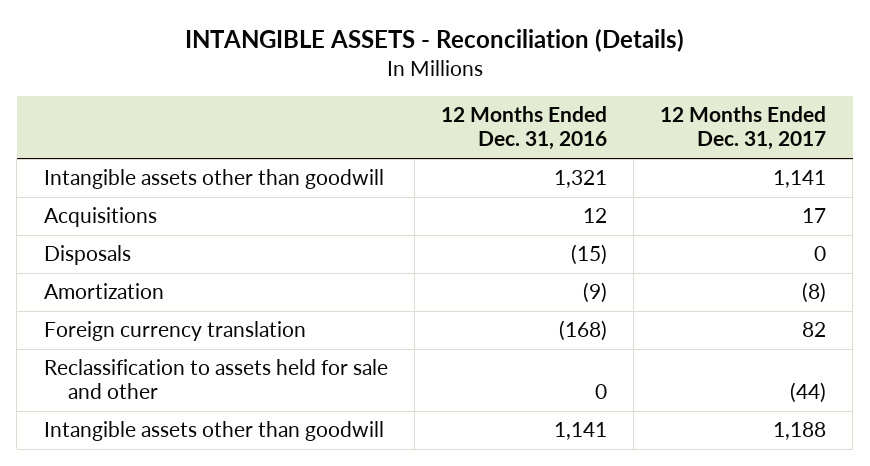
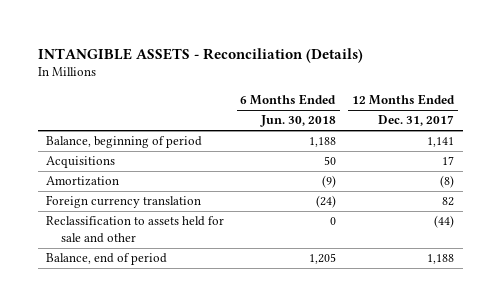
- | 12 Months Ended Dec. 31, 2016 | 12 Months Ended Dec. 31, 2017
+ | 6 Months Ended Jun. 30, 2018 | 12 Months Ended Dec. 31, 2017
- Intangible assets other than goodwill | 1,321 | 1,141
+ Balance, beginning of period | 1,188 | 1,141
- Disposals | (15) | 0
- Intangible assets other than goodwill | 1,141 | 1,188
+ Balance, end of period | 1,205 | 1,188

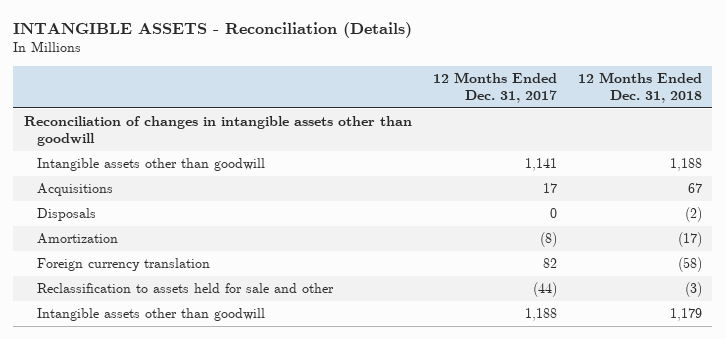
- | 6 Months Ended Jun. 30, 2018 | 12 Months Ended Dec. 31, 2017
+ | 12 Months Ended Dec. 31, 2017 | 12 Months Ended Dec. 31, 2018
- Balance, beginning of period | 1,188 | 1,141
+ Reconciliation of changes in intangible assets other than goodwill
+ Intangible assets other than goodwill | 1,141 | 1,188
+ Disposals | 0 | (2)
- Balance, end of period | 1,205 | 1,188
+ Intangible assets other than goodwill | 1,188 | 1,179

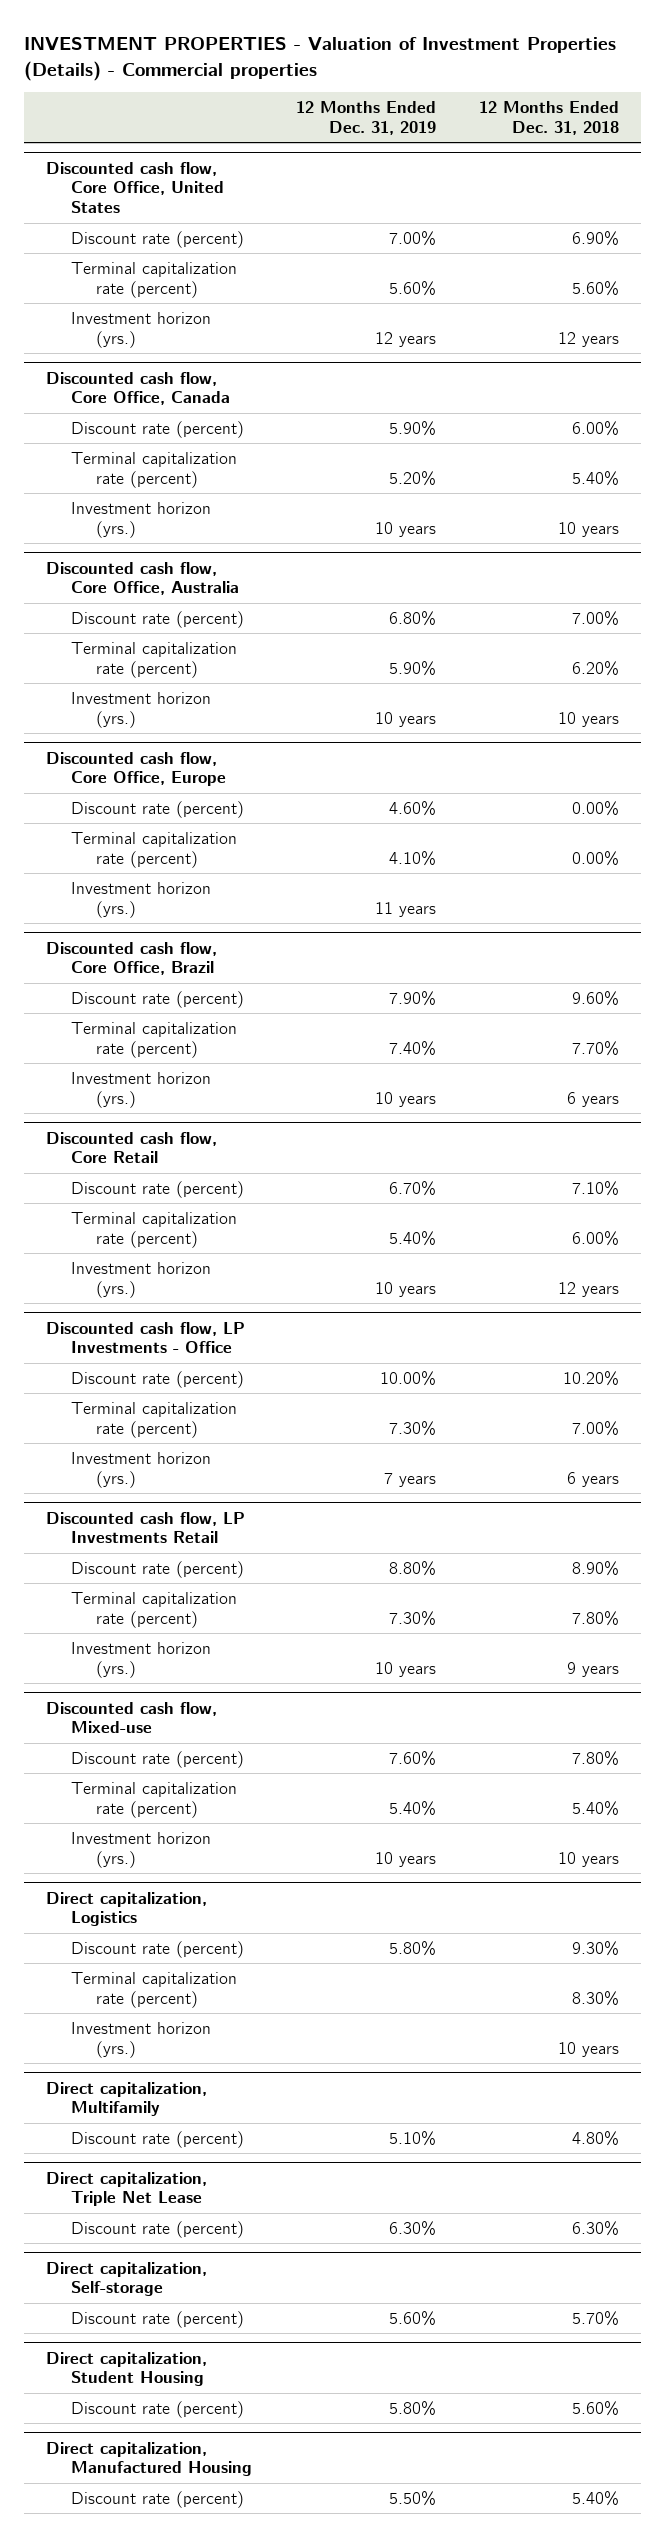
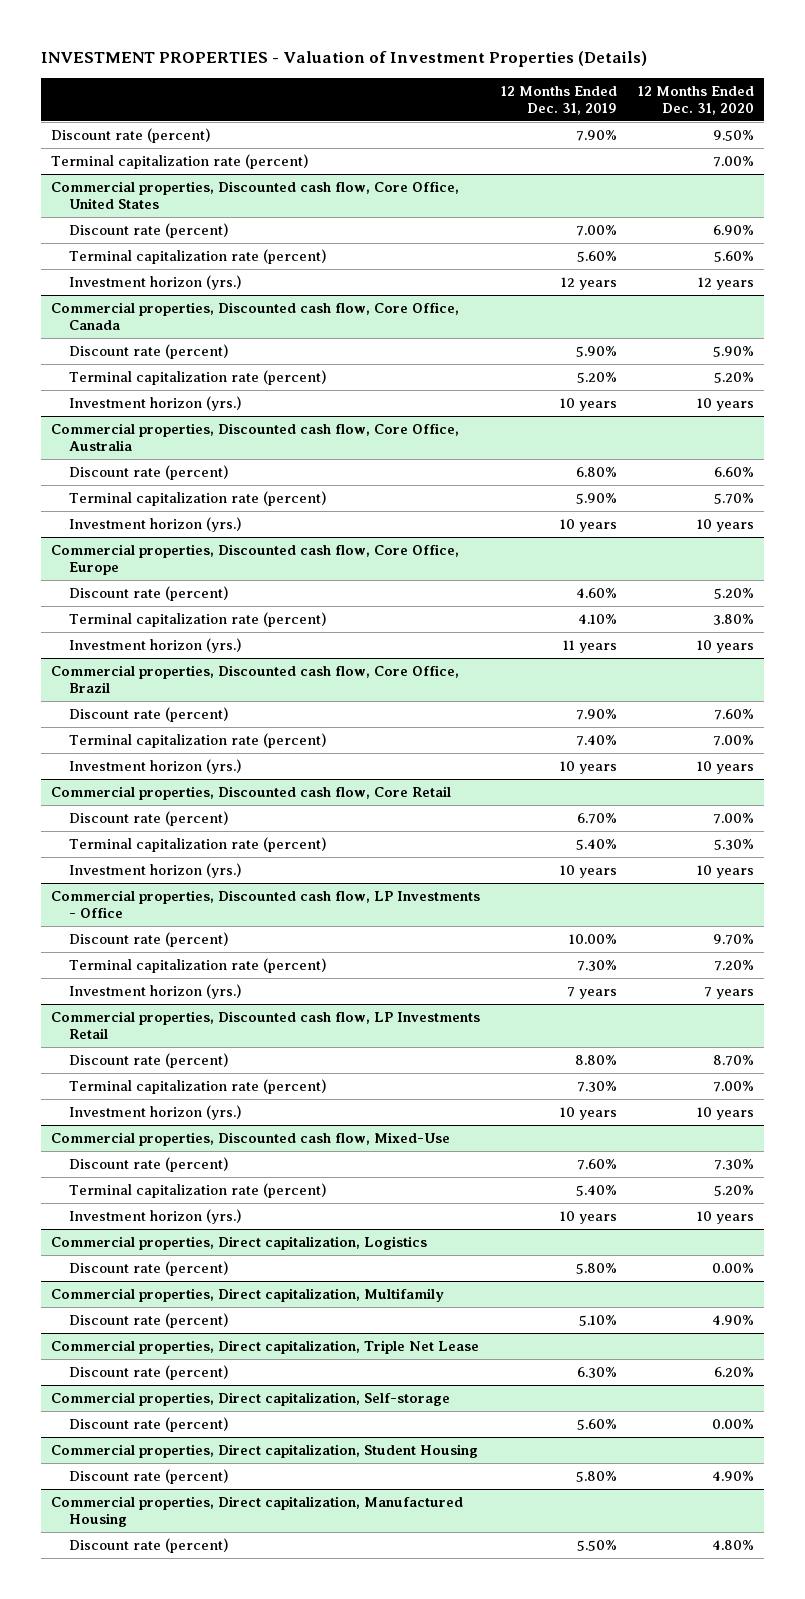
- INVESTMENT PROPERTIES - Valuation of Investment Properties (Details) - Commercial properties
+ INVESTMENT PROPERTIES - Valuation of Investment Properties (Details)
- | 12 Months Ended Dec. 31, 2019 | 12 Months Ended Dec. 31, 2018
+ | 12 Months Ended Dec. 31, 2019 | 12 Months Ended Dec. 31, 2020
- Discounted cash flow, Core Office, United States
+ Discount rate (percent) | 7.90% | 9.50%
+ Terminal capitalization rate (percent) | | 7.00%
+ Commercial properties, Discounted cash flow, Core Office, United States
- Discounted cash flow, Core Office, Canada
+ Commercial properties, Discounted cash flow, Core Office, Canada
- Discounted cash flow, Core Office, Australia
+ Commercial properties, Discounted cash flow, Core Office, Australia
- Discounted cash flow, Core Office, Europe
+ Commercial properties, Discounted cash flow, Core Office, Europe
- Discounted cash flow, Core Office, Brazil
+ Commercial properties, Discounted cash flow, Core Office, Brazil
- Discounted cash flow, Core Retail
+ Commercial properties, Discounted cash flow, Core Retail
- Discounted cash flow, LP Investments - Office
+ Commercial properties, Discounted cash flow, LP Investments - Office
- Discounted cash flow, LP Investments Retail
+ Commercial properties, Discounted cash flow, LP Investments Retail
- Discounted cash flow, Mixed-use
+ Commercial properties, Discounted cash flow, Mixed-Use
- Direct capitalization, Logistics
+ Commercial properties, Direct capitalization, Logistics
- Terminal capitalization rate (percent) | | 8.30%
- Investment horizon (yrs.) | | 10 years
- Direct capitalization, Multifamily
+ Commercial properties, Direct capitalization, Multifamily
- Direct capitalization, Triple Net Lease
+ Commercial properties, Direct capitalization, Triple Net Lease
- Direct capitalization, Self-storage
+ Commercial properties, Direct capitalization, Self-storage
- Direct capitalization, Student Housing
+ Commercial properties, Direct capitalization, Student Housing
- Direct capitalization, Manufactured Housing
+ Commercial properties, Direct capitalization, Manufactured Housing

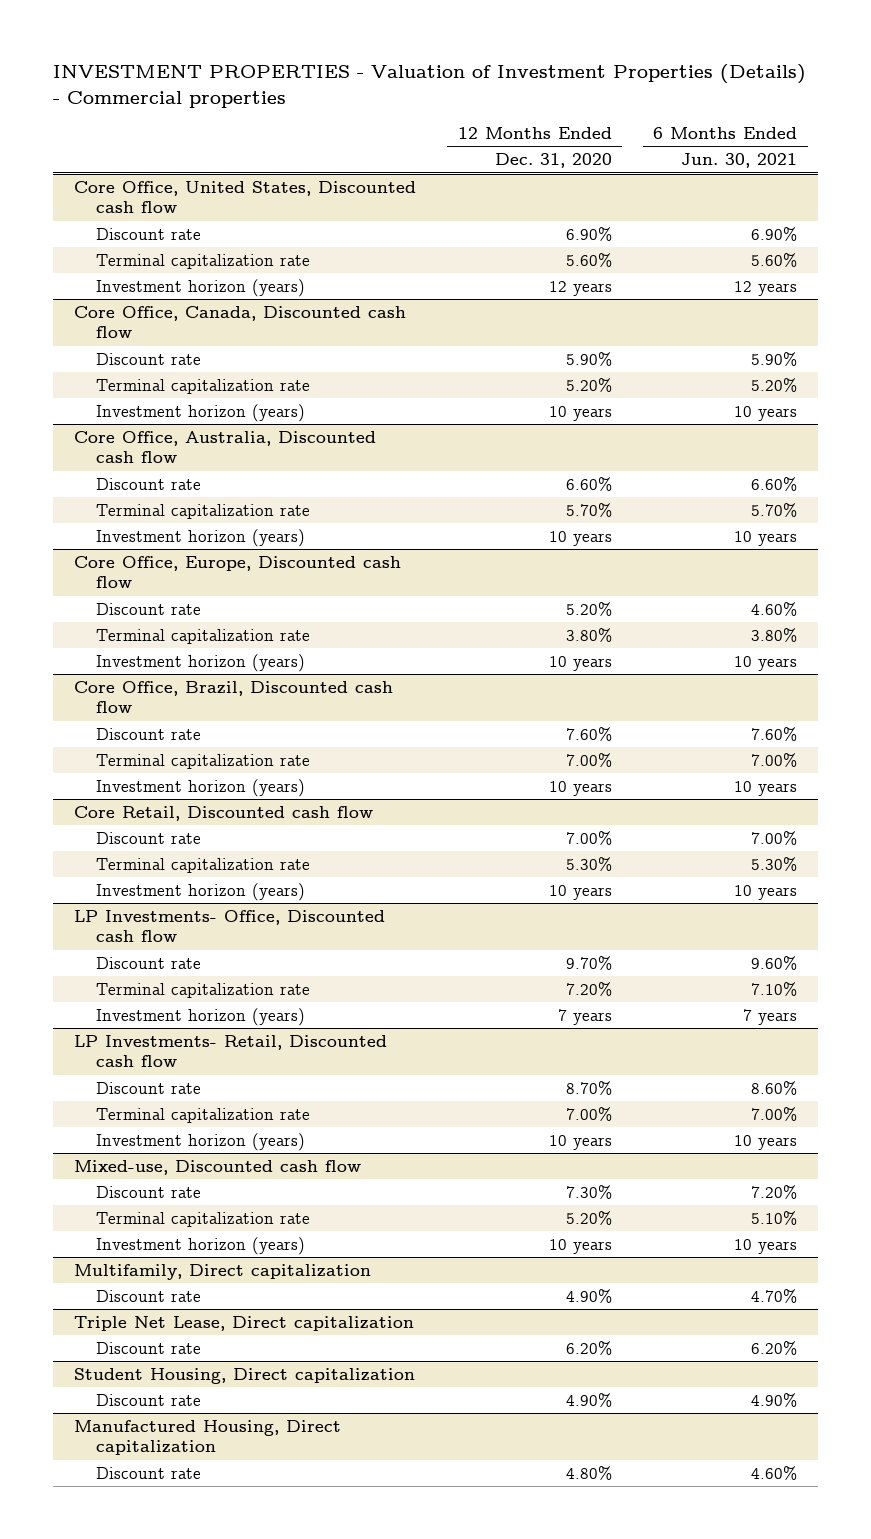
- INVESTMENT PROPERTIES - Valuation of Investment Properties (Details)
+ INVESTMENT PROPERTIES - Valuation of Investment Properties (Details) - Commercial properties
- | 12 Months Ended Dec. 31, 2019 | 12 Months Ended Dec. 31, 2020
+ | 12 Months Ended Dec. 31, 2020 | 6 Months Ended Jun. 30, 2021
- Discount rate (percent) | 7.90% | 9.50%
- Terminal capitalization rate (percent) | | 7.00%
- Commercial properties, Discounted cash flow, Core Office, United States
- Discount rate (percent) | 7.00% | 6.90%
- Terminal capitalization rate (percent) | 5.60% | 5.60%
- Investment horizon (yrs.) | 12 years | 12 years
- Commercial properties, Discounted cash flow, Core Office, Canada
- Discount rate (percent) | 5.90% | 5.90%
- Terminal capitalization rate (percent) | 5.20% | 5.20%
- Investment horizon (yrs.) | 10 years | 10 years
- Commercial properties, Discounted cash flow, Core Office, Australia
- Discount rate (percent) | 6.80% | 6.60%
- Terminal capitalization rate (percent) | 5.90% | 5.70%
- Investment horizon (yrs.) | 10 years | 10 years
- Commercial properties, Discounted cash flow, Core Office, Europe
- Discount rate (percent) | 4.60% | 5.20%
- Terminal capitalization rate (percent) | 4.10% | 3.80%
- Investment horizon (yrs.) | 11 years | 10 years
- Commercial properties, Discounted cash flow, Core Office, Brazil
- Discount rate (percent) | 7.90% | 7.60%
- Terminal capitalization rate (percent) | 7.40% | 7.00%
- Investment horizon (yrs.) | 10 years | 10 years
- Commercial properties, Discounted cash flow, Core Retail
- Discount rate (percent) | 6.70% | 7.00%
- Terminal capitalization rate (percent) | 5.40% | 5.30%
- Investment horizon (yrs.) | 10 years | 10 years
- Commercial properties, Discounted cash flow, LP Investments - Office
- Discount rate (percent) | 10.00% | 9.70%
- Terminal capitalization rate (percent) | 7.30% | 7.20%
- Investment horizon (yrs.) | 7 years | 7 years
- Commercial properties, Discounted cash flow, LP Investments Retail
- Discount rate (percent) | 8.80% | 8.70%
- Terminal capitalization rate (percent) | 7.30% | 7.00%
- Investment horizon (yrs.) | 10 years | 10 years
- Commercial properties, Discounted cash flow, Mixed-Use
- Discount rate (percent) | 7.60% | 7.30%
- Terminal capitalization rate (percent) | 5.40% | 5.20%
- Investment horizon (yrs.) | 10 years | 10 years
- Commercial properties, Direct capitalization, Logistics
- Discount rate (percent) | 5.80% | 0.00%
- Commercial properties, Direct capitalization, Multifamily
- Discount rate (percent) | 5.10% | 4.90%
- Commercial properties, Direct capitalization, Triple Net Lease
- Discount rate (percent) | 6.30% | 6.20%
- Commercial properties, Direct capitalization, Self-storage
- Discount rate (percent) | 5.60% | 0.00%
- Commercial properties, Direct capitalization, Student Housing
- Discount rate (percent) | 5.80% | 4.90%
- Commercial properties, Direct capitalization, Manufactured Housing
- Discount rate (percent) | 5.50% | 4.80%
+ Core Office, United States, Discounted cash flow
+ Discount rate | 6.90% | 6.90%
+ Terminal capitalization rate | 5.60% | 5.60%
+ Investment horizon (years) | 12 years | 12 years
+ Core Office, Canada, Discounted cash flow
+ Discount rate | 5.90% | 5.90%
+ Terminal capitalization rate | 5.20% | 5.20%
+ Investment horizon (years) | 10 years | 10 years
+ Core Office, Australia, Discounted cash flow
+ Discount rate | 6.60% | 6.60%
+ Terminal capitalization rate | 5.70% | 5.70%
+ Investment horizon (years) | 10 years | 10 years
+ Core Office, Europe, Discounted cash flow
+ Discount rate | 5.20% | 4.60%
+ Terminal capitalization rate | 3.80% | 3.80%
+ Investment horizon (years) | 10 years | 10 years
+ Core Office, Brazil, Discounted cash flow
+ Discount rate | 7.60% | 7.60%
+ Terminal capitalization rate | 7.00% | 7.00%
+ Investment horizon (years) | 10 years | 10 years
+ Core Retail, Discounted cash flow
+ Discount rate | 7.00% | 7.00%
+ Terminal capitalization rate | 5.30% | 5.30%
+ Investment horizon (years) | 10 years | 10 years
+ LP Investments- Office, Discounted cash flow
+ Discount rate | 9.70% | 9.60%
+ Terminal capitalization rate | 7.20% | 7.10%
+ Investment horizon (years) | 7 years | 7 years
+ LP Investments- Retail, Discounted cash flow
+ Discount rate | 8.70% | 8.60%
+ Terminal capitalization rate | 7.00% | 7.00%
+ Investment horizon (years) | 10 years | 10 years
+ Mixed-use, Discounted cash flow
+ Discount rate | 7.30% | 7.20%
+ Terminal capitalization rate | 5.20% | 5.10%
+ Investment horizon (years) | 10 years | 10 years
+ Multifamily, Direct capitalization
+ Discount rate | 4.90% | 4.70%
+ Triple Net Lease, Direct capitalization
+ Discount rate | 6.20% | 6.20%
+ Student Housing, Direct capitalization
+ Discount rate | 4.90% | 4.90%
+ Manufactured Housing, Direct capitalization
+ Discount rate | 4.80% | 4.60%

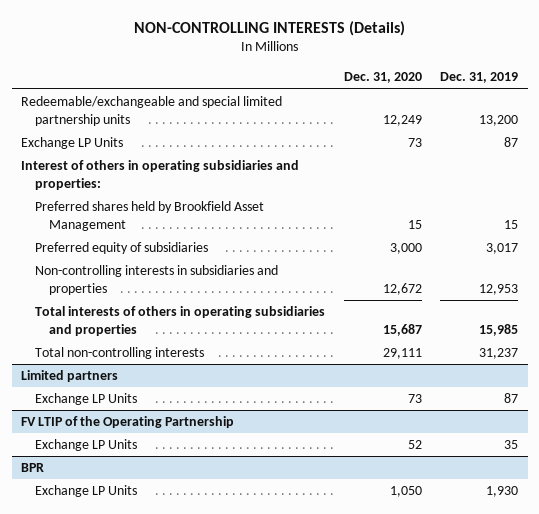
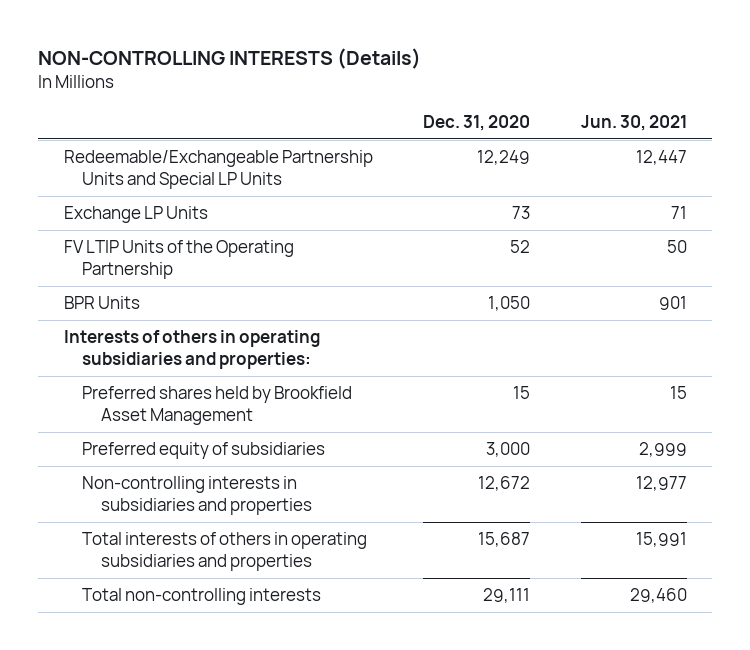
- | Dec. 31, 2020 | Dec. 31, 2019
+ | Dec. 31, 2020 | Jun. 30, 2021
- Redeemable/exchangeable and special limited partnership units | 12,249 | 13,200
+ Redeemable/Exchangeable Partnership Units and Special LP Units | 12,249 | 12,447
- Interest of others in operating subsidiaries and properties:
+ FV LTIP Units of the Operating Partnership | 52 | 50
+ BPR Units | 1,050 | 901
+ Interests of others in operating subsidiaries and properties:
- Limited partners
- Exchange LP Units | 73 | 87
- FV LTIP of the Operating Partnership
- Exchange LP Units | 52 | 35
- BPR
- Exchange LP Units | 1,050 | 1,930

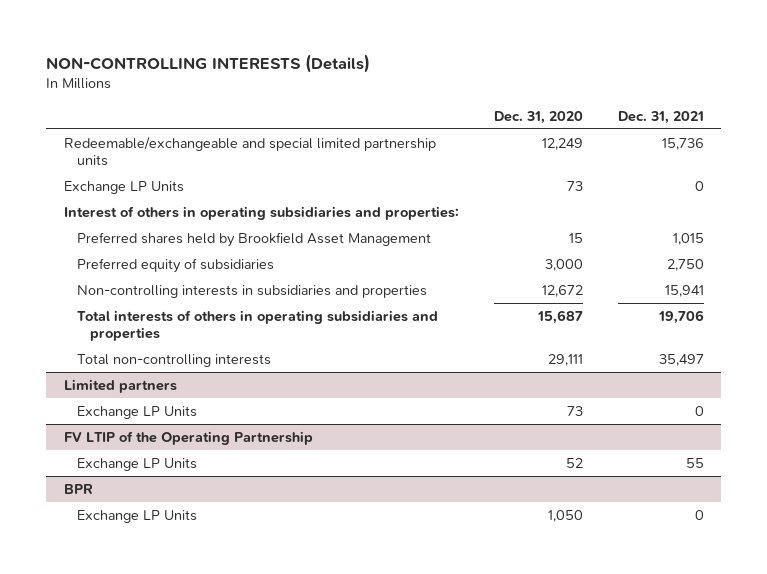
- | Dec. 31, 2020 | Jun. 30, 2021
+ | Dec. 31, 2020 | Dec. 31, 2021
- Redeemable/Exchangeable Partnership Units and Special LP Units | 12,249 | 12,447
+ Redeemable/exchangeable and special limited partnership units | 12,249 | 15,736
- FV LTIP Units of the Operating Partnership | 52 | 50
- BPR Units | 1,050 | 901
- Interests of others in operating subsidiaries and properties:
+ Interest of others in operating subsidiaries and properties:
+ Limited partners
+ Exchange LP Units | 73 | 0
+ FV LTIP of the Operating Partnership
+ Exchange LP Units | 52 | 55
+ BPR
+ Exchange LP Units | 1,050 | 0

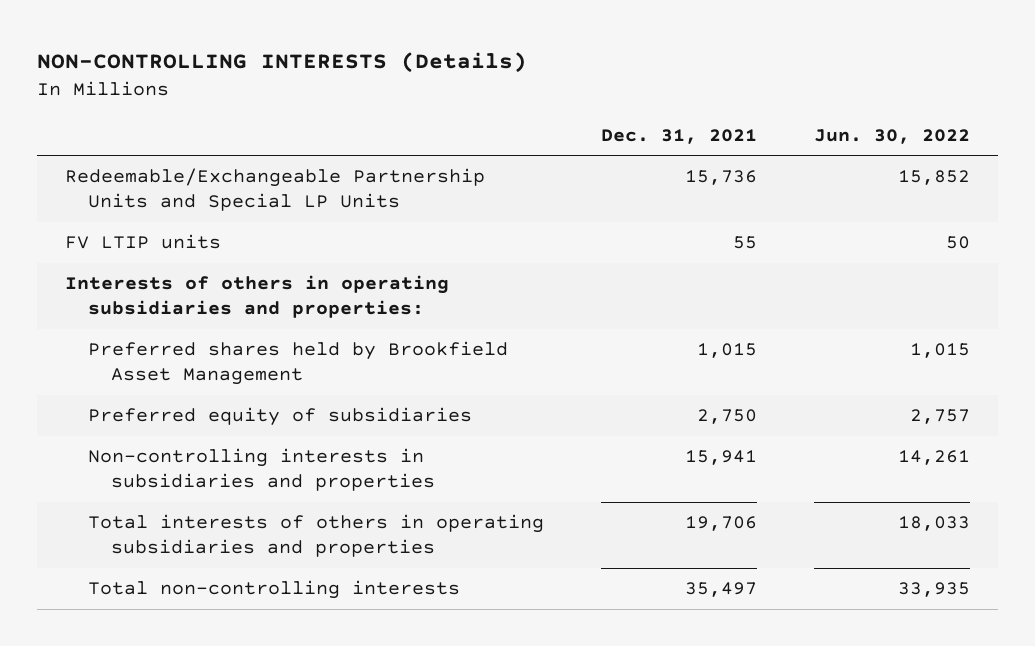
- | Dec. 31, 2020 | Dec. 31, 2021
+ | Dec. 31, 2021 | Jun. 30, 2022
- Redeemable/exchangeable and special limited partnership units | 12,249 | 15,736
- Exchange LP Units | 73 | 0
- Interest of others in operating subsidiaries and properties:
+ Redeemable/Exchangeable Partnership Units and Special LP Units | 15,736 | 15,852
+ FV LTIP units | 55 | 50
+ Interests of others in operating subsidiaries and properties:
- Limited partners
- Exchange LP Units | 73 | 0
- FV LTIP of the Operating Partnership
- Exchange LP Units | 52 | 55
- BPR
- Exchange LP Units | 1,050 | 0

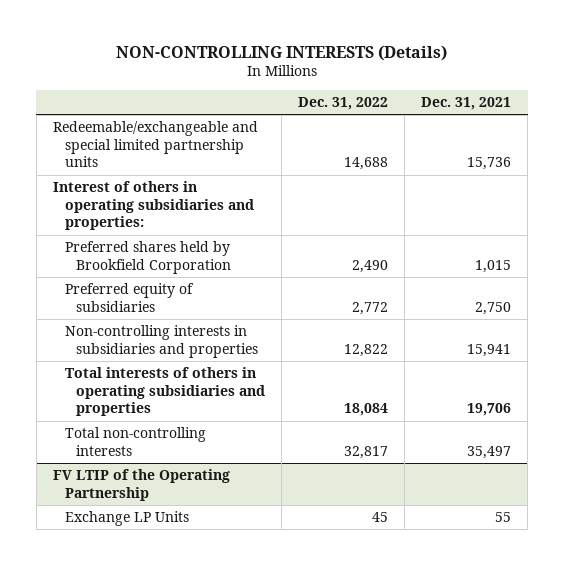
- | Dec. 31, 2021 | Jun. 30, 2022
+ | Dec. 31, 2022 | Dec. 31, 2021
- Redeemable/Exchangeable Partnership Units and Special LP Units | 15,736 | 15,852
- FV LTIP units | 55 | 50
- Interests of others in operating subsidiaries and properties:
- Preferred shares held by Brookfield Asset Management | 1,015 | 1,015
+ Redeemable/exchangeable and special limited partnership units | 14,688 | 15,736
+ Interest of others in operating subsidiaries and properties:
+ Preferred shares held by Brookfield Corporation | 2,490 | 1,015
+ FV LTIP of the Operating Partnership
+ Exchange LP Units | 45 | 55

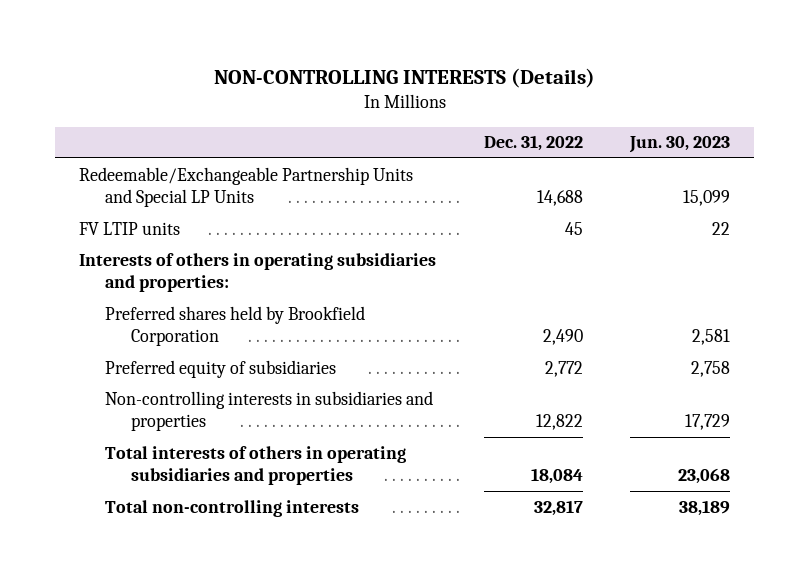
- | Dec. 31, 2022 | Dec. 31, 2021
+ | Dec. 31, 2022 | Jun. 30, 2023
- Redeemable/exchangeable and special limited partnership units | 14,688 | 15,736
- Interest of others in operating subsidiaries and properties:
+ Redeemable/Exchangeable Partnership Units and Special LP Units | 14,688 | 15,099
+ FV LTIP units | 45 | 22
+ Interests of others in operating subsidiaries and properties:
- FV LTIP of the Operating Partnership
- Exchange LP Units | 45 | 55

